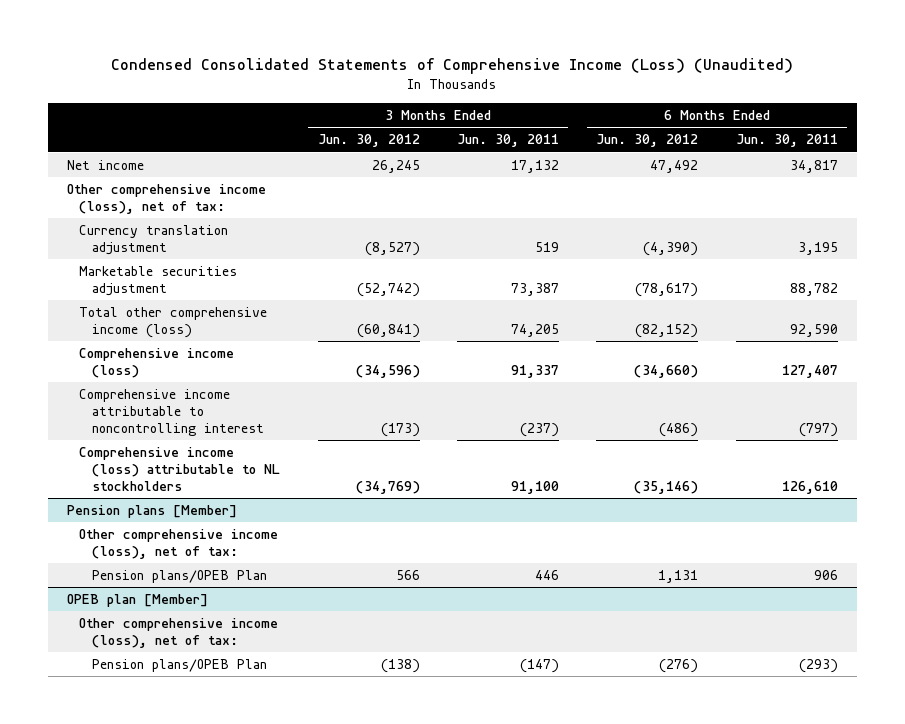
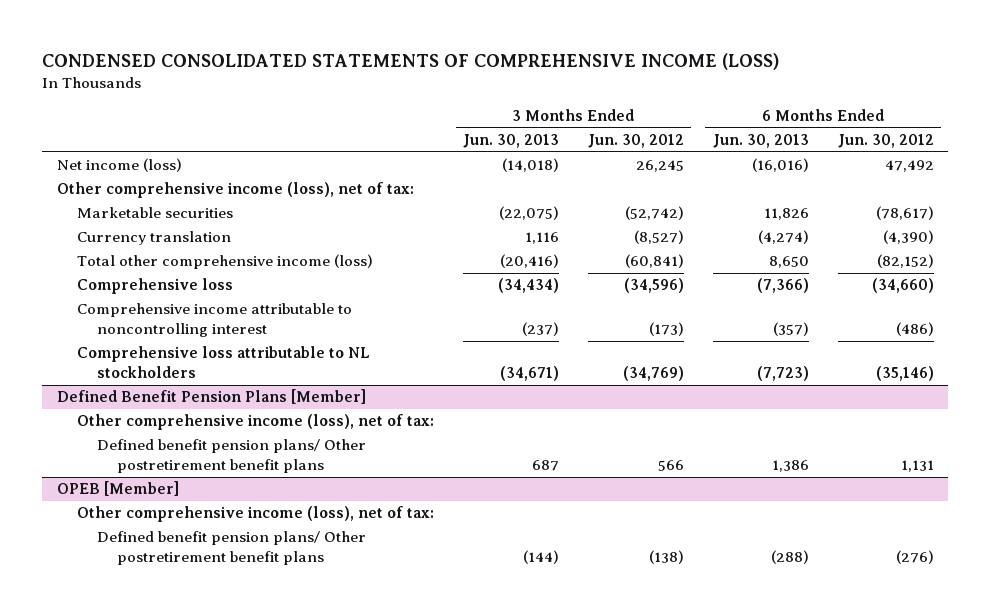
- Condensed Consolidated Statements of Comprehensive Income (Loss) (Unaudited)
+ CONDENSED CONSOLIDATED STATEMENTS OF COMPREHENSIVE INCOME (LOSS)
- | 3 Months Ended Jun. 30, 2012 | 3 Months Ended Jun. 30, 2011 | 6 Months Ended Jun. 30, 2012 | 6 Months Ended Jun. 30, 2011
+ | 3 Months Ended Jun. 30, 2013 | 3 Months Ended Jun. 30, 2012 | 6 Months Ended Jun. 30, 2013 | 6 Months Ended Jun. 30, 2012
- Net income | 26,245 | 17,132 | 47,492 | 34,817
+ Net income (loss) | (14,018) | 26,245 | (16,016) | 47,492
- Currency translation adjustment | (8,527) | 519 | (4,390) | 3,195
- Marketable securities adjustment | (52,742) | 73,387 | (78,617) | 88,782
+ Marketable securities | (22,075) | (52,742) | 11,826 | (78,617)
+ Currency translation | 1,116 | (8,527) | (4,274) | (4,390)
- Comprehensive income (loss) | (34,596) | 91,337 | (34,660) | 127,407
+ Comprehensive loss | (34,434) | (34,596) | (7,366) | (34,660)
- Comprehensive income (loss) attributable to NL stockholders | (34,769) | 91,100 | (35,146) | 126,610
- Pension plans [Member]
+ Comprehensive loss attributable to NL stockholders | (34,671) | (34,769) | (7,723) | (35,146)
+ Defined Benefit Pension Plans [Member]
- Pension plans/OPEB Plan | 566 | 446 | 1,131 | 906
- OPEB plan [Member]
+ Defined benefit pension plans/ Other postretirement benefit plans | 687 | 566 | 1,386 | 1,131
+ OPEB [Member]
- Pension plans/OPEB Plan | (138) | (147) | (276) | (293)
+ Defined benefit pension plans/ Other postretirement benefit plans | (144) | (138) | (288) | (276)

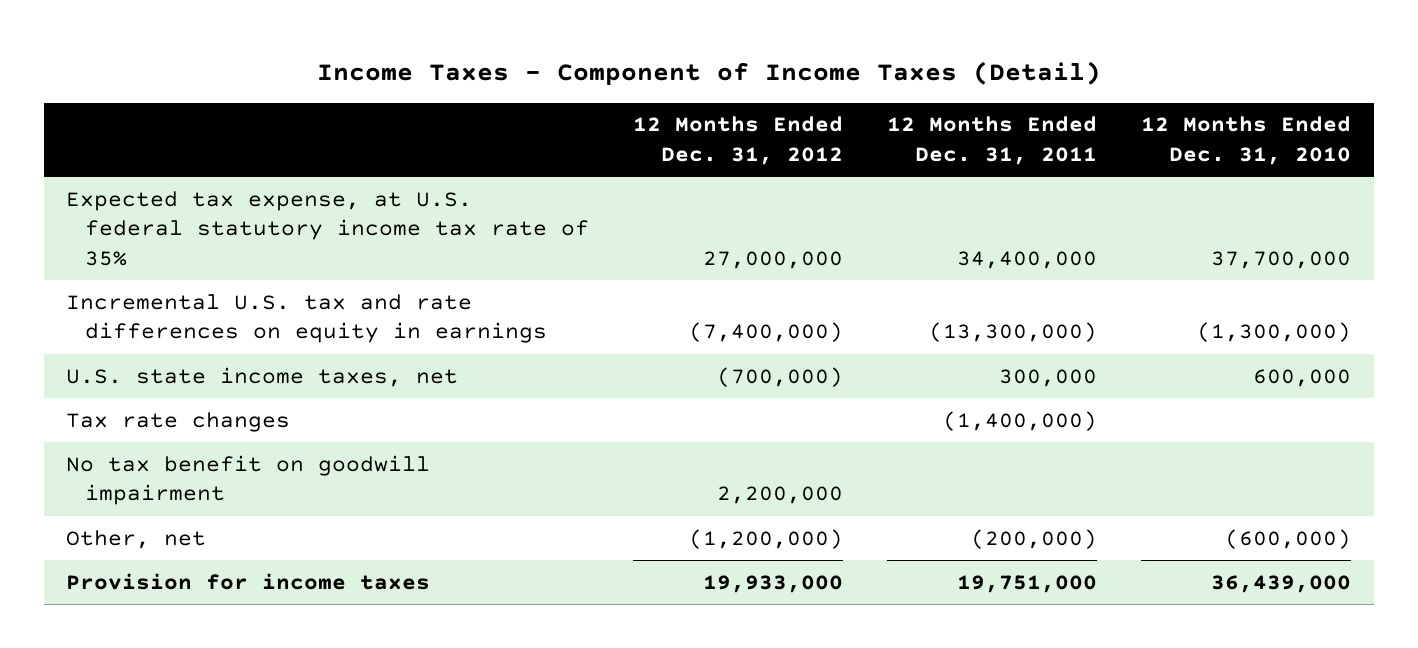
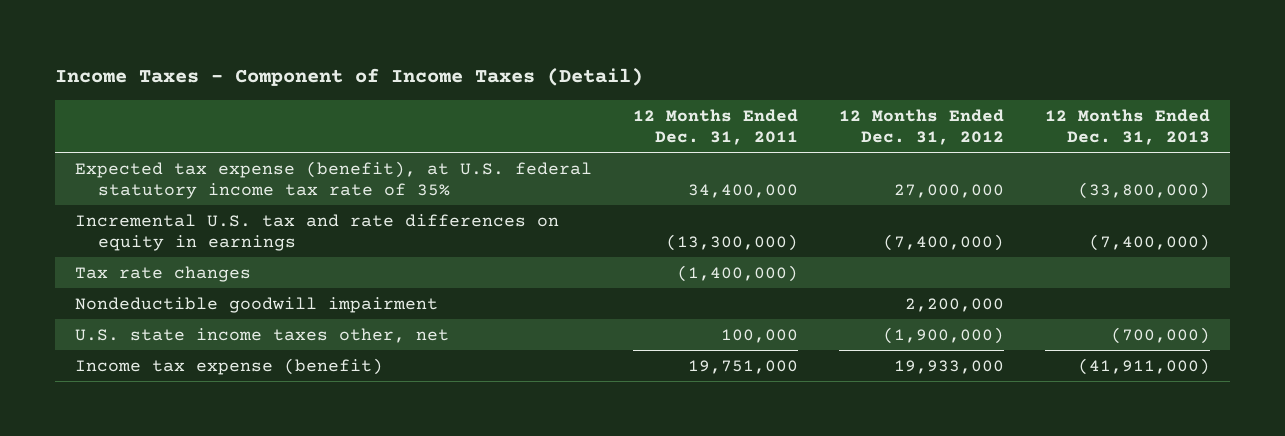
- | 12 Months Ended Dec. 31, 2012 | 12 Months Ended Dec. 31, 2011 | 12 Months Ended Dec. 31, 2010
+ | 12 Months Ended Dec. 31, 2011 | 12 Months Ended Dec. 31, 2012 | 12 Months Ended Dec. 31, 2013
- Expected tax expense, at U.S. federal statutory income tax rate of 35% | 27,000,000 | 34,400,000 | 37,700,000
+ Expected tax expense (benefit), at U.S. federal statutory income tax rate of 35% | 34,400,000 | 27,000,000 | (33,800,000)
- U.S. state income taxes, net | (700,000) | 300,000 | 600,000
- No tax benefit on goodwill impairment | 2,200,000 | |
- Other, net | (1,200,000) | (200,000) | (600,000)
- Provision for income taxes | 19,933,000 | 19,751,000 | 36,439,000
+ Nondeductible goodwill impairment | | 2,200,000 |
+ U.S. state income taxes other, net | 100,000 | (1,900,000) | (700,000)
+ Income tax expense (benefit) | 19,751,000 | 19,933,000 | (41,911,000)

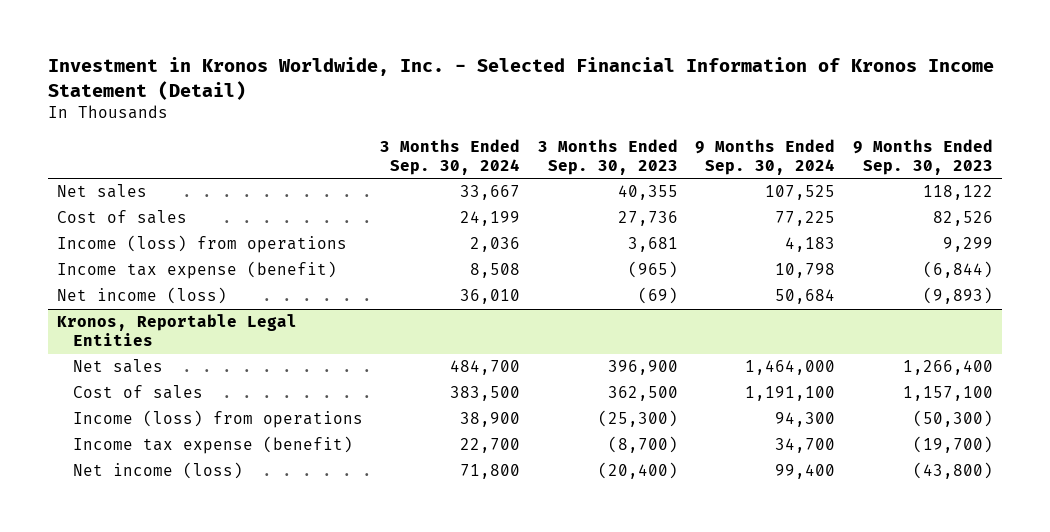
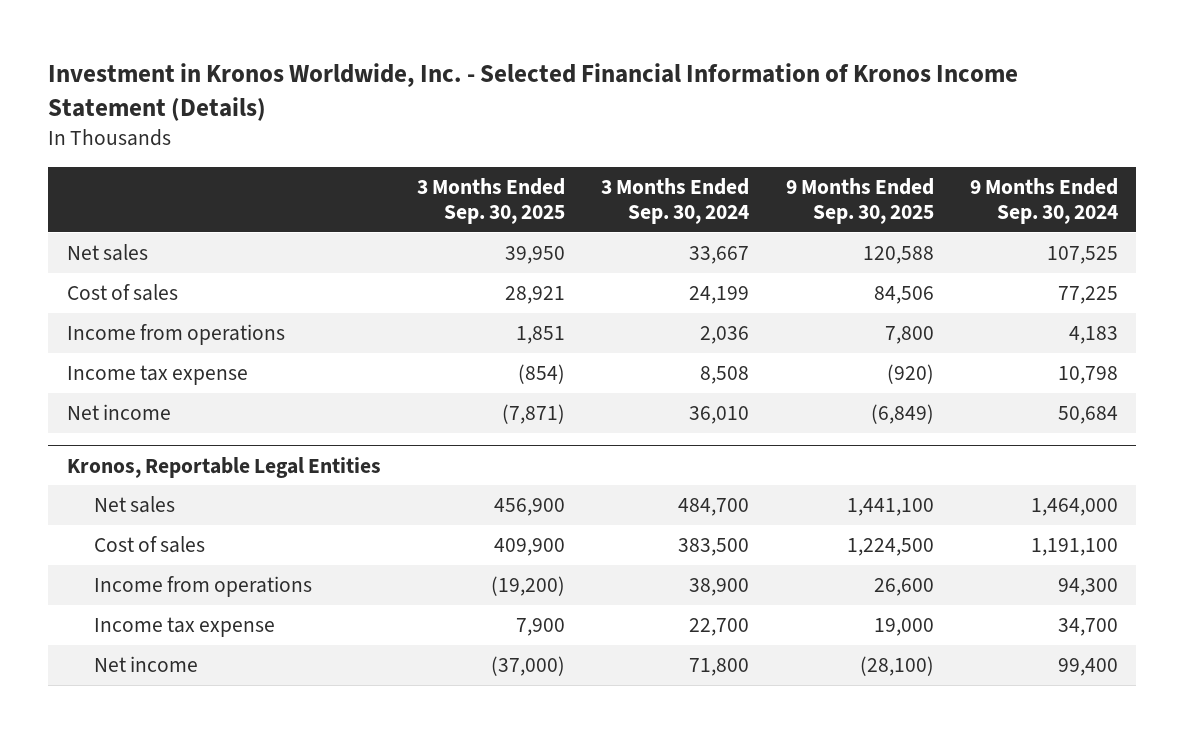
- Investment in Kronos Worldwide, Inc. - Selected Financial Information of Kronos Income Statement (Detail)
+ Investment in Kronos Worldwide, Inc. - Selected Financial Information of Kronos Income Statement (Details)
- | 3 Months Ended Sep. 30, 2024 | 3 Months Ended Sep. 30, 2023 | 9 Months Ended Sep. 30, 2024 | 9 Months Ended Sep. 30, 2023
+ | 3 Months Ended Sep. 30, 2025 | 3 Months Ended Sep. 30, 2024 | 9 Months Ended Sep. 30, 2025 | 9 Months Ended Sep. 30, 2024
- Income (loss) from operations | 2,036 | 3,681 | 4,183 | 9,299
- Income tax expense (benefit) | 8,508 | (965) | 10,798 | (6,844)
- Net income (loss) | 36,010 | (69) | 50,684 | (9,893)
+ Income from operations | 1,851 | 2,036 | 7,800 | 4,183
+ Income tax expense | (854) | 8,508 | (920) | 10,798
+ Net income | (7,871) | 36,010 | (6,849) | 50,684
@ Kronos, Reportable Legal Entities
- Income (loss) from operations | 38,900 | (25,300) | 94,300 | (50,300)
- Income tax expense (benefit) | 22,700 | (8,700) | 34,700 | (19,700)
- Net income (loss) | 71,800 | (20,400) | 99,400 | (43,800)
+ Income from operations | (19,200) | 38,900 | 26,600 | 94,300
+ Income tax expense | 7,900 | 22,700 | 19,000 | 34,700
+ Net income | (37,000) | 71,800 | (28,100) | 99,400

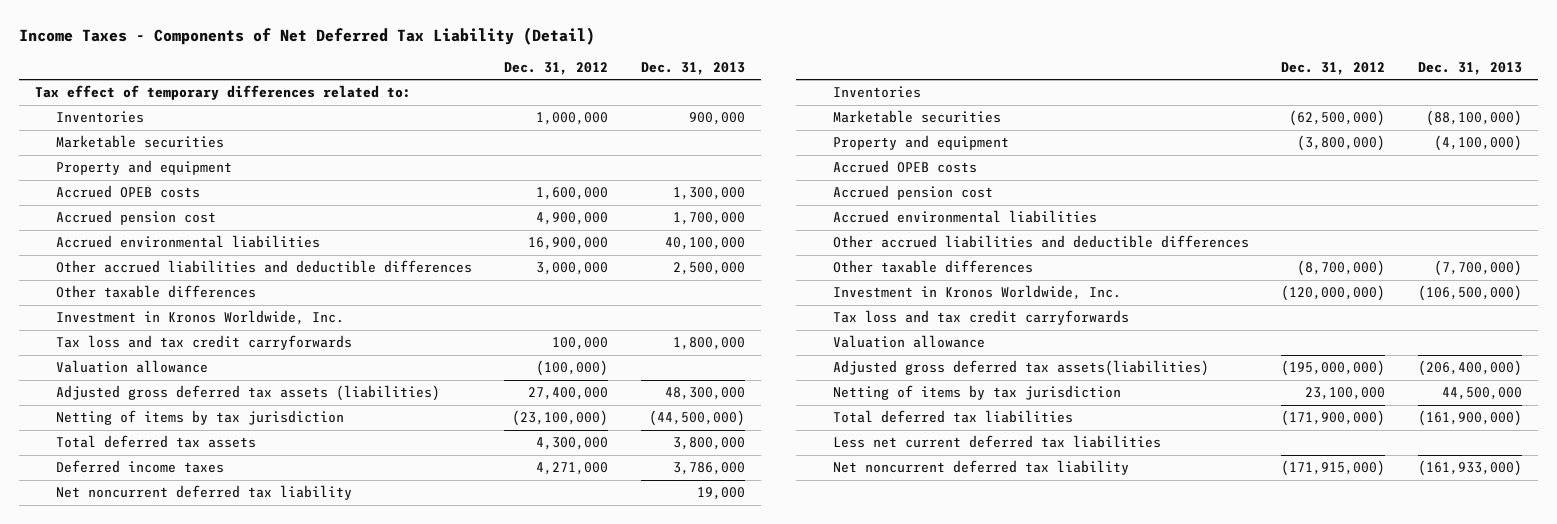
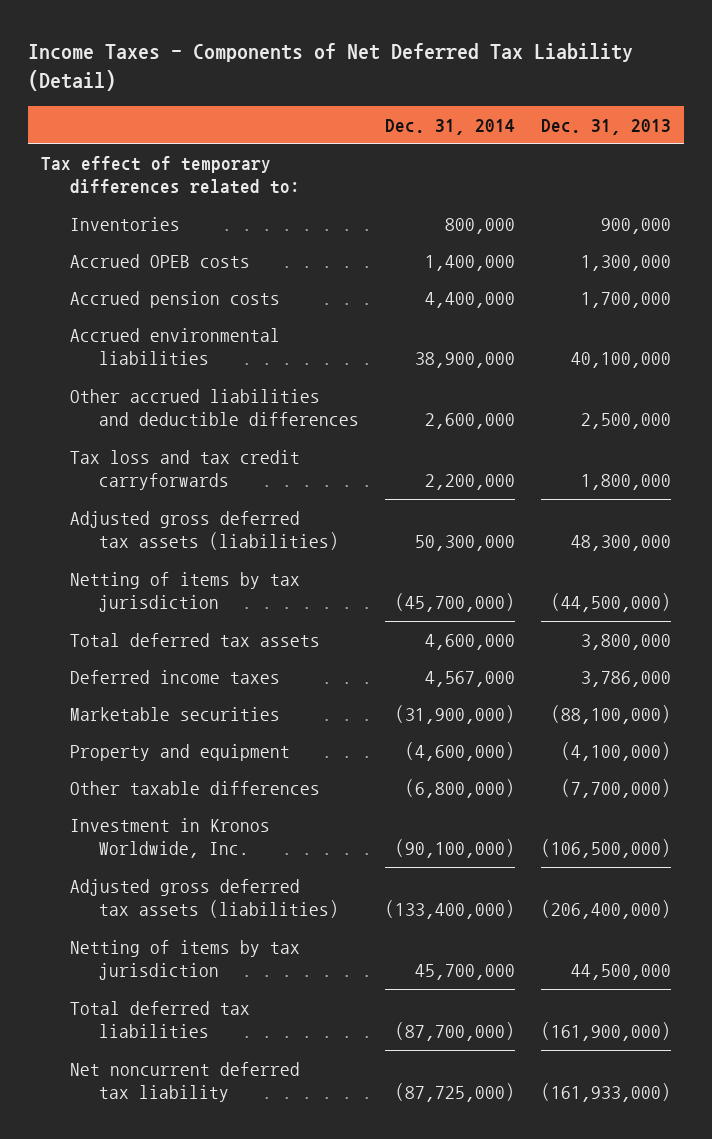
- | Dec. 31, 2012 | Dec. 31, 2013
+ | Dec. 31, 2014 | Dec. 31, 2013
- Marketable securities
- Property and equipment
- Accrued pension cost | 4,900,000 | 1,700,000
+ Accrued pension costs | 4,400,000 | 1,700,000
- Other taxable differences
- Investment in Kronos Worldwide, Inc.
- Valuation allowance | (100,000) |
- Net noncurrent deferred tax liability | | 19,000
- Inventories
- Accrued OPEB costs
- Accrued pension cost
- Accrued environmental liabilities
- Other accrued liabilities and deductible differences
- Tax loss and tax credit carryforwards
- Valuation allowance
- Adjusted gross deferred tax assets(liabilities) | (195,000,000) | (206,400,000)
+ Adjusted gross deferred tax assets (liabilities) | (133,400,000) | (206,400,000)
- Less net current deferred tax liabilities

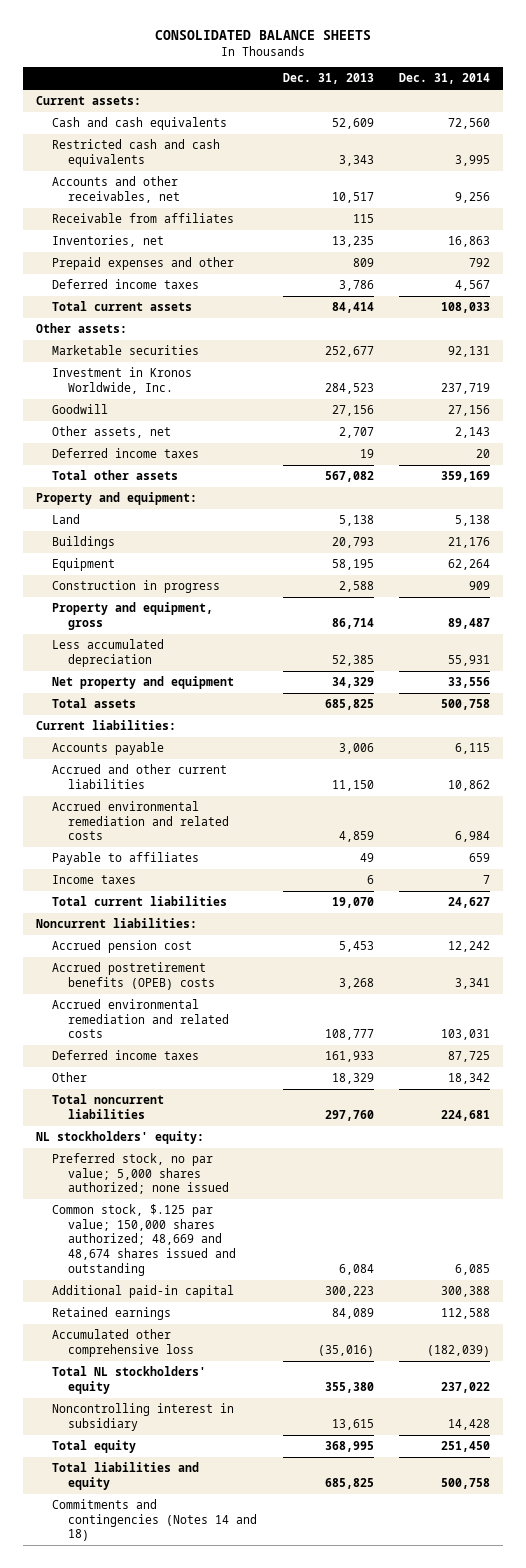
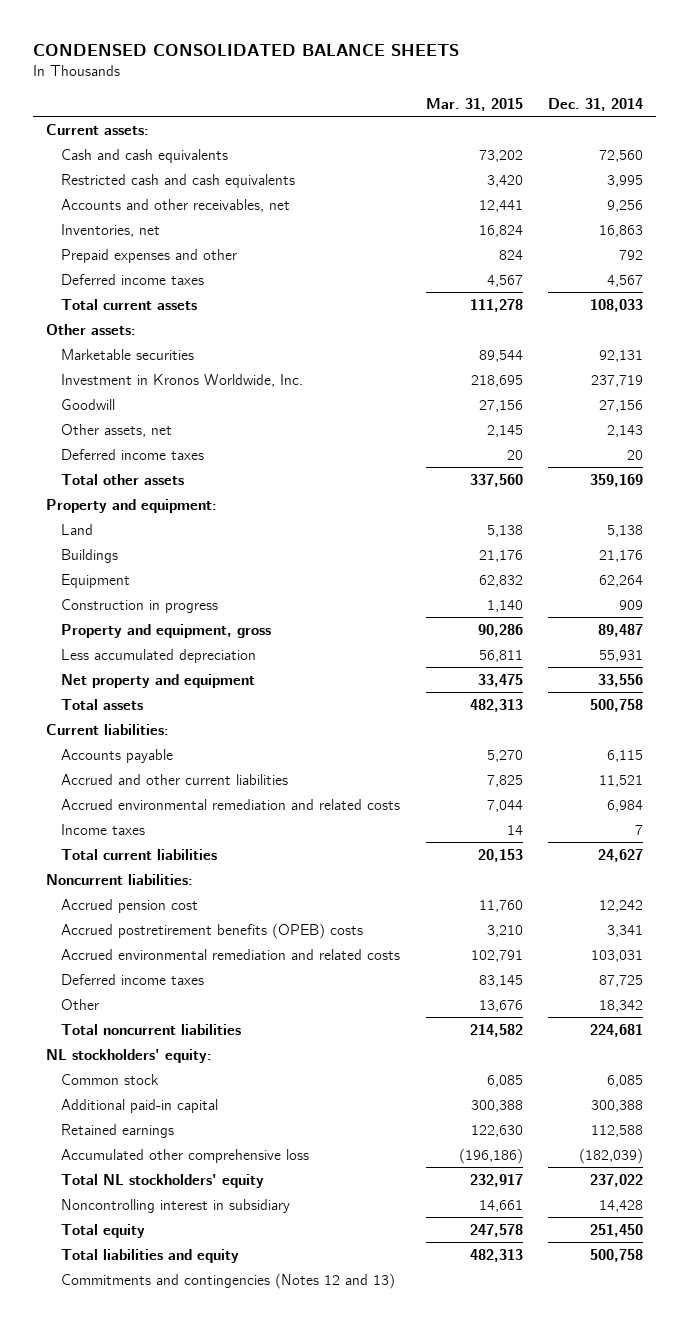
- CONSOLIDATED BALANCE SHEETS
+ CONDENSED CONSOLIDATED BALANCE SHEETS
- | Dec. 31, 2013 | Dec. 31, 2014
+ | Mar. 31, 2015 | Dec. 31, 2014
- Receivable from affiliates | 115 |
- Accrued and other current liabilities | 11,150 | 10,862
+ Accrued and other current liabilities | 7,825 | 11,521
- Payable to affiliates | 49 | 659
- Preferred stock, no par value; 5,000 shares authorized; none issued
- Common stock, $.125 par value; 150,000 shares authorized; 48,669 and 48,674 shares issued and outstanding | 6,084 | 6,085
+ Common stock | 6,085 | 6,085
- Commitments and contingencies (Notes 14 and 18)
+ Commitments and contingencies (Notes 12 and 13)

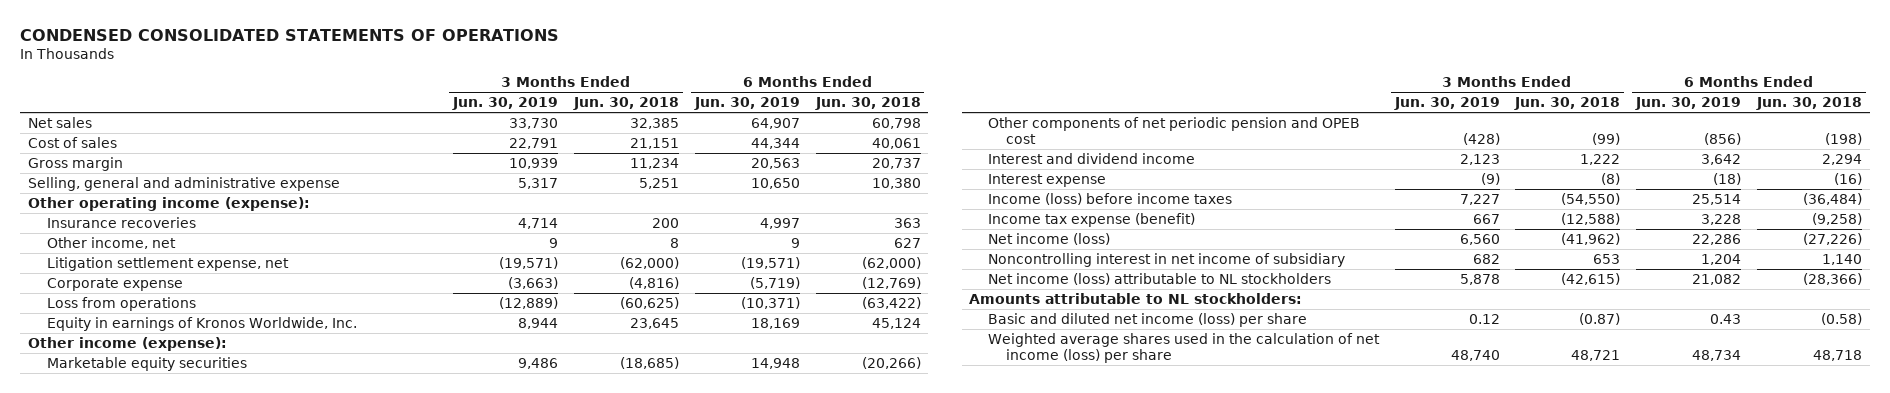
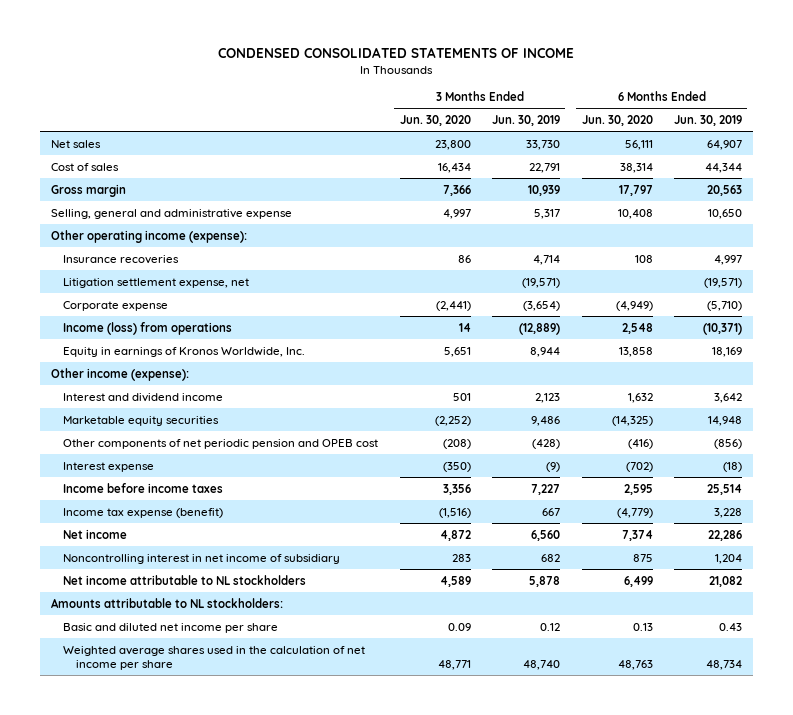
- CONDENSED CONSOLIDATED STATEMENTS OF OPERATIONS
+ CONDENSED CONSOLIDATED STATEMENTS OF INCOME
- | 3 Months Ended Jun. 30, 2019 | 3 Months Ended Jun. 30, 2018 | 6 Months Ended Jun. 30, 2019 | 6 Months Ended Jun. 30, 2018
+ | 3 Months Ended Jun. 30, 2020 | 3 Months Ended Jun. 30, 2019 | 6 Months Ended Jun. 30, 2020 | 6 Months Ended Jun. 30, 2019
- Other income, net | 9 | 8 | 9 | 627
- Corporate expense | (3,663) | (4,816) | (5,719) | (12,769)
- Loss from operations | (12,889) | (60,625) | (10,371) | (63,422)
+ Corporate expense | (2,441) | (3,654) | (4,949) | (5,710)
+ Income (loss) from operations | 14 | (12,889) | 2,548 | (10,371)
moved up: Interest and dividend income | 501 | 2,123 | 1,632 | 3,642
- Income (loss) before income taxes | 7,227 | (54,550) | 25,514 | (36,484)
+ Income before income taxes | 3,356 | 7,227 | 2,595 | 25,514
- Net income (loss) | 6,560 | (41,962) | 22,286 | (27,226)
+ Net income | 4,872 | 6,560 | 7,374 | 22,286
- Net income (loss) attributable to NL stockholders | 5,878 | (42,615) | 21,082 | (28,366)
+ Net income attributable to NL stockholders | 4,589 | 5,878 | 6,499 | 21,082
- Basic and diluted net income (loss) per share | 0.12 | (0.87) | 0.43 | (0.58)
- Weighted average shares used in the calculation of net income (loss) per share | 48,740 | 48,721 | 48,734 | 48,718
+ Basic and diluted net income per share | 0.09 | 0.12 | 0.13 | 0.43
+ Weighted average shares used in the calculation of net income per share | 48,771 | 48,740 | 48,763 | 48,734

